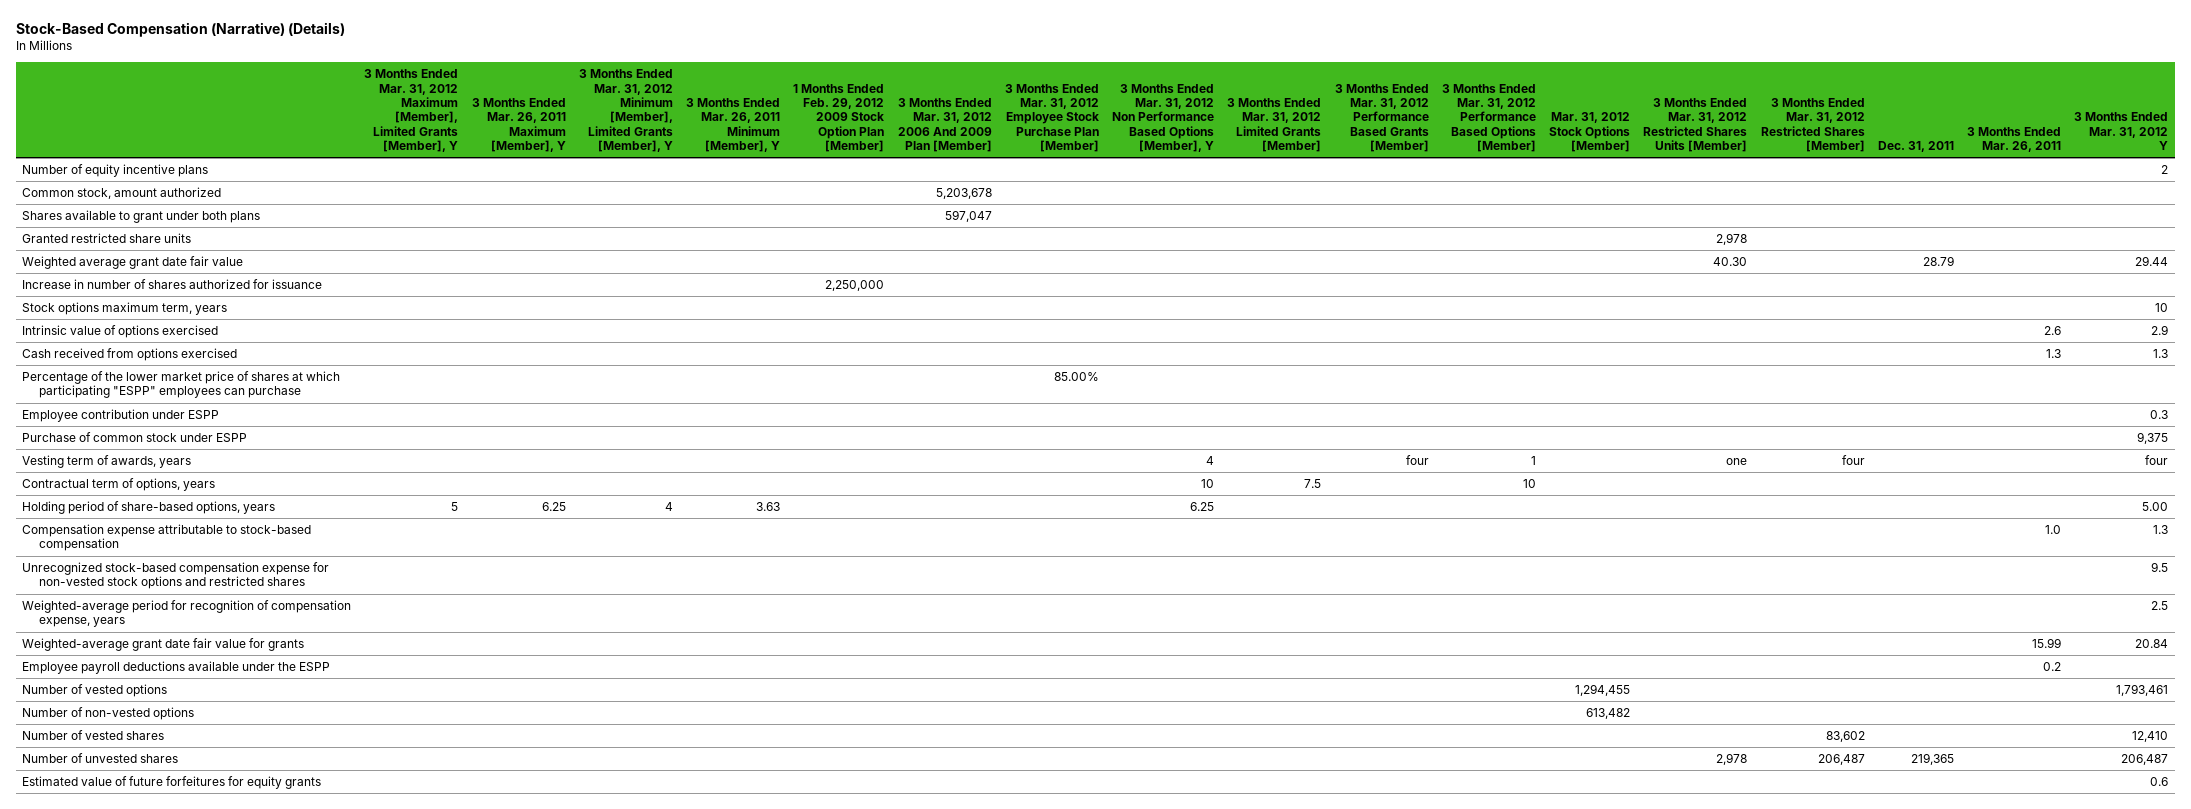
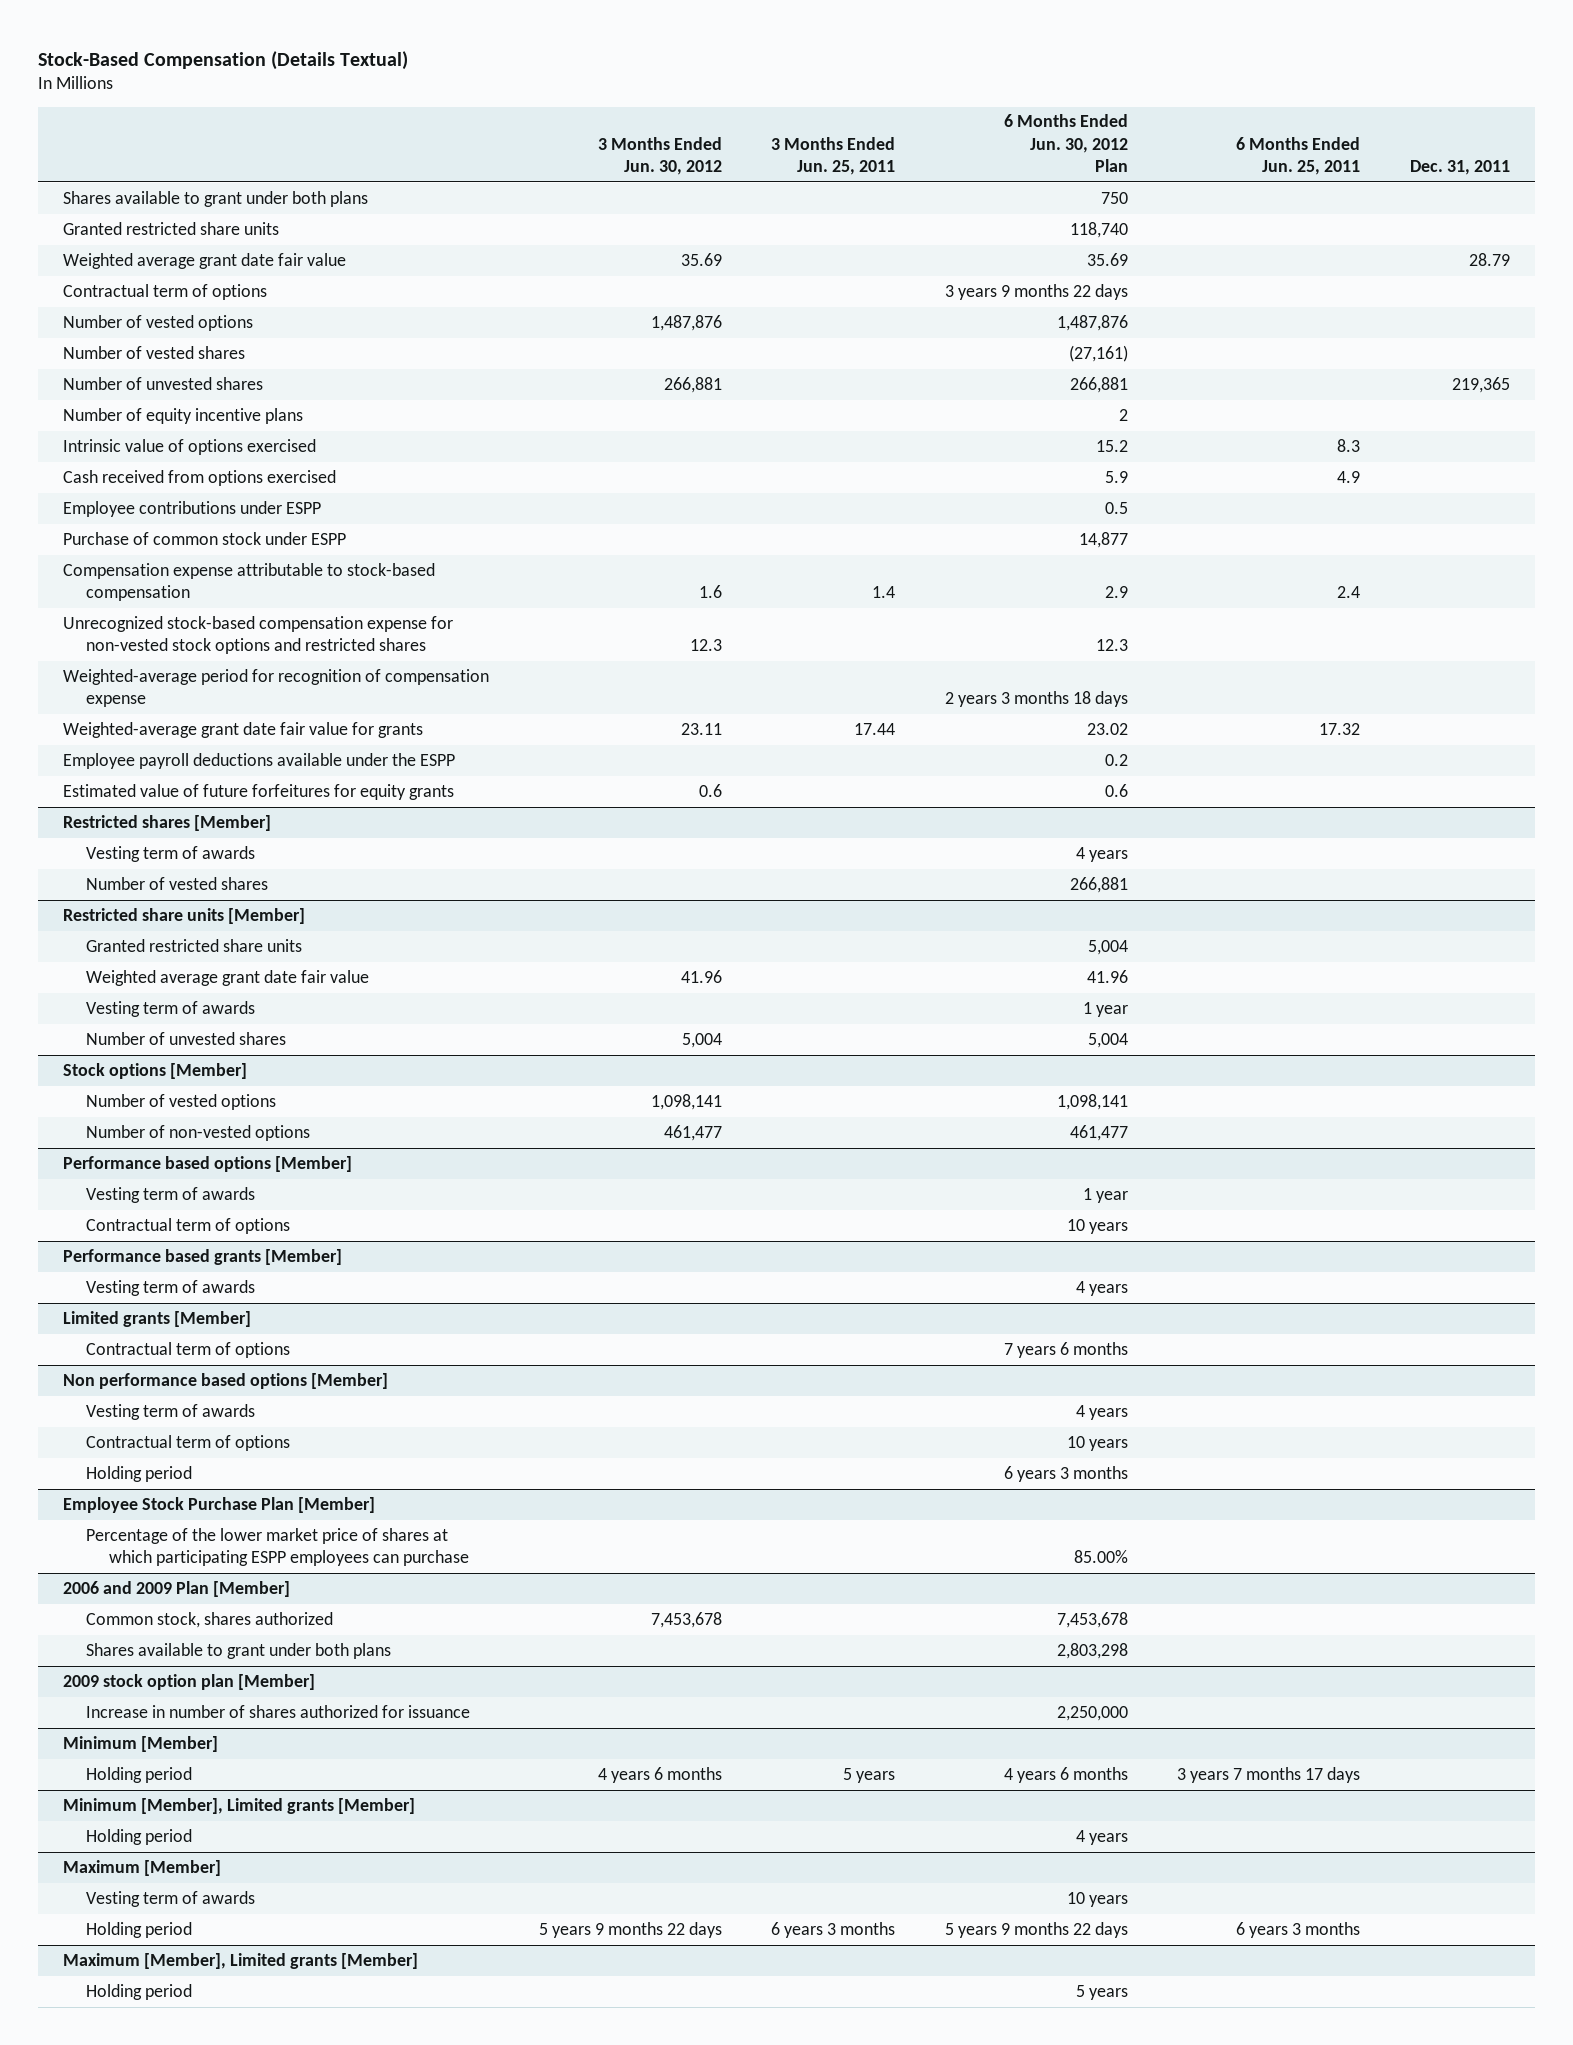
- Stock-Based Compensation (Narrative) (Details)
+ Stock-Based Compensation (Details Textual)
- | 3 Months Ended Mar. 31, 2012 Maximum [Member], Limited Grants [Member], Y | 3 Months Ended Mar. 26, 2011 Maximum [Member], Y | 3 Months Ended Mar. 31, 2012 Minimum [Member], Limited Grants [Member], Y | 3 Months Ended Mar. 26, 2011 Minimum [Member], Y | 1 Months Ended Feb. 29, 2012 2009 Stock Option Plan [Member] | 3 Months Ended Mar. 31, 2012 2006 And 2009 Plan [Member] | 3 Months Ended Mar. 31, 2012 Employee Stock Purchase Plan [Member] | 3 Months Ended Mar. 31, 2012 Non Performance Based Options [Member], Y | 3 Months Ended Mar. 31, 2012 Limited Grants [Member] | 3 Months Ended Mar. 31, 2012 Performance Based Grants [Member] | 3 Months Ended Mar. 31, 2012 Performance Based Options [Member] | Mar. 31, 2012 Stock Options [Member] | 3 Months Ended Mar. 31, 2012 Restricted Shares Units [Member] | 3 Months Ended Mar. 31, 2012 Restricted Shares [Member] | Dec. 31, 2011 | 3 Months Ended Mar. 26, 2011 | 3 Months Ended Mar. 31, 2012 Y
+ | 3 Months Ended Jun. 30, 2012 | 3 Months Ended Jun. 25, 2011 | 6 Months Ended Jun. 30, 2012 Plan | 6 Months Ended Jun. 25, 2011 | Dec. 31, 2011
- Common stock, amount authorized | | | | | | 5,203,678 | | | | | | | | | | |
- Increase in number of shares authorized for issuance | | | | | 2,250,000 | | | | | | | | | | | |
- Stock options maximum term, years | | | | | | | | | | | | | | | | | 10
+ Contractual term of options | | | 3 years 9 months 22 days | |
moved up: Number of vested options | 1,487,876 | | 1,487,876 | |
moved up: Number of vested shares | | | (27,161) | |
moved up: Number of unvested shares | 266,881 | | 266,881 | | 219,365
moved down: Number of equity incentive plans | | | 2 | |
- Percentage of the lower market price of shares at which participating "ESPP" employees can purchase | | | | | | | 85.00% | | | | | | | | | |
- Employee contribution under ESPP | | | | | | | | | | | | | | | | | 0.3
+ Employee contributions under ESPP | | | 0.5 | |
- Vesting term of awards, years | | | | | | | | 4 | | four | 1 | | one | four | | | four
- Contractual term of options, years | | | | | | | | 10 | 7.5 | | 10 | | | | | |
- Holding period of share-based options, years | 5 | 6.25 | 4 | 3.63 | | | | 6.25 | | | | | | | | | 5.00
- Weighted-average period for recognition of compensation expense, years | | | | | | | | | | | | | | | | | 2.5
+ Weighted-average period for recognition of compensation expense | | | 2 years 3 months 18 days | |
- Number of non-vested options | | | | | | | | | | | | 613,482 | | | | |
+ Restricted shares [Member]
+ Vesting term of awards | | | 4 years | |
+ Number of vested shares | | | 266,881 | |
+ Restricted share units [Member]
+ Granted restricted share units | | | 5,004 | |
+ Weighted average grant date fair value | 41.96 | | 41.96 | |
+ Vesting term of awards | | | 1 year | |
+ Number of unvested shares | 5,004 | | 5,004 | |
+ Stock options [Member]
+ Number of vested options | 1,098,141 | | 1,098,141 | |
+ Number of non-vested options | 461,477 | | 461,477 | |
+ Performance based options [Member]
+ Vesting term of awards | | | 1 year | |
+ Contractual term of options | | | 10 years | |
+ Performance based grants [Member]
+ Vesting term of awards | | | 4 years | |
+ Limited grants [Member]
+ Contractual term of options | | | 7 years 6 months | |
+ Non performance based options [Member]
+ Vesting term of awards | | | 4 years | |
+ Contractual term of options | | | 10 years | |
+ Holding period | | | 6 years 3 months | |
+ Employee Stock Purchase Plan [Member]
+ Percentage of the lower market price of shares at which participating ESPP employees can purchase | | | 85.00% | |
+ 2006 and 2009 Plan [Member]
+ Common stock, shares authorized | 7,453,678 | | 7,453,678 | |
+ Shares available to grant under both plans | | | 2,803,298 | |
+ 2009 stock option plan [Member]
+ Increase in number of shares authorized for issuance | | | 2,250,000 | |
+ Minimum [Member]
+ Holding period | 4 years 6 months | 5 years | 4 years 6 months | 3 years 7 months 17 days |
+ Minimum [Member], Limited grants [Member]
+ Holding period | | | 4 years | |
+ Maximum [Member]
+ Vesting term of awards | | | 10 years | |
+ Holding period | 5 years 9 months 22 days | 6 years 3 months | 5 years 9 months 22 days | 6 years 3 months |
+ Maximum [Member], Limited grants [Member]
+ Holding period | | | 5 years | |

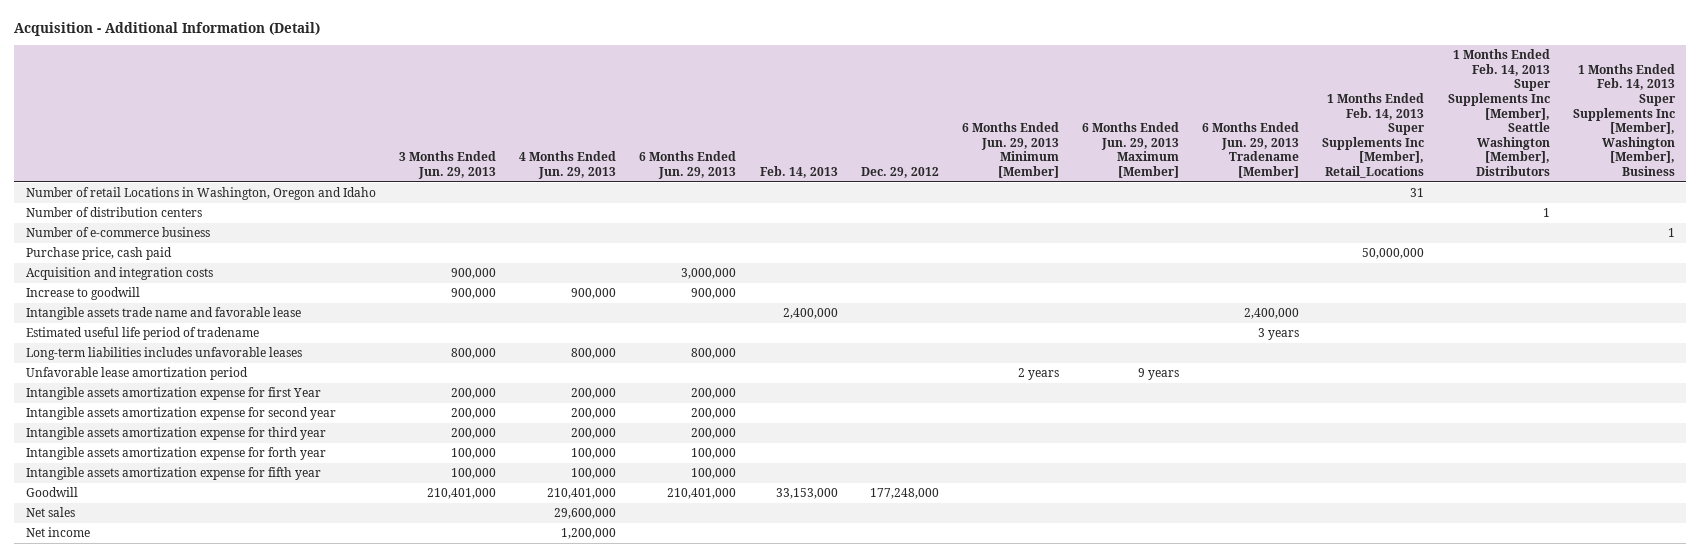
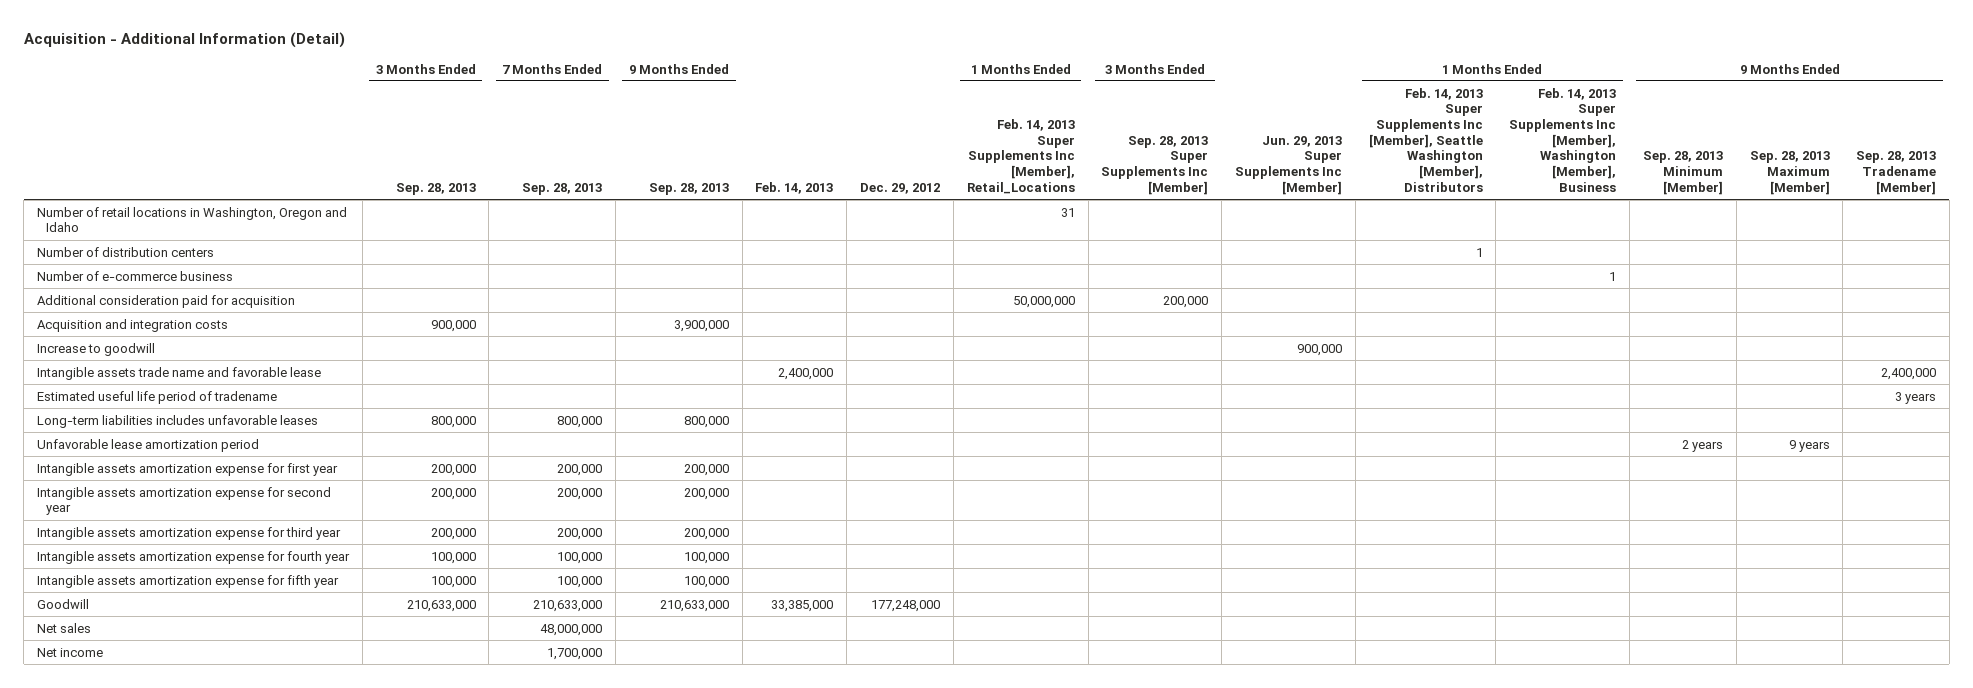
- | 3 Months Ended Jun. 29, 2013 | 4 Months Ended Jun. 29, 2013 | 6 Months Ended Jun. 29, 2013 | Feb. 14, 2013 | Dec. 29, 2012 | 6 Months Ended Jun. 29, 2013 Minimum [Member] | 6 Months Ended Jun. 29, 2013 Maximum [Member] | 6 Months Ended Jun. 29, 2013 Tradename [Member] | 1 Months Ended Feb. 14, 2013 Super Supplements Inc [Member], Retail_Locations | 1 Months Ended Feb. 14, 2013 Super Supplements Inc [Member], Seattle Washington [Member], Distributors | 1 Months Ended Feb. 14, 2013 Super Supplements Inc [Member], Washington [Member], Business
+ | 3 Months Ended Sep. 28, 2013 | 7 Months Ended Sep. 28, 2013 | 9 Months Ended Sep. 28, 2013 | Feb. 14, 2013 | Dec. 29, 2012 | 1 Months Ended Feb. 14, 2013 Super Supplements Inc [Member], Retail_Locations | 3 Months Ended Sep. 28, 2013 Super Supplements Inc [Member] | Jun. 29, 2013 Super Supplements Inc [Member] | 1 Months Ended Feb. 14, 2013 Super Supplements Inc [Member], Seattle Washington [Member], Distributors | 1 Months Ended Feb. 14, 2013 Super Supplements Inc [Member], Washington [Member], Business | 9 Months Ended Sep. 28, 2013 Minimum [Member] | 9 Months Ended Sep. 28, 2013 Maximum [Member] | 9 Months Ended Sep. 28, 2013 Tradename [Member]
- Number of retail Locations in Washington, Oregon and Idaho | | | | | | | | | 31 | |
+ Number of retail locations in Washington, Oregon and Idaho | | | | | | 31 | | | | | | |
- Purchase price, cash paid | | | | | | | | | 50,000,000 | |
+ Additional consideration paid for acquisition | | | | | | 50,000,000 | 200,000 | | | | | |
- Intangible assets amortization expense for first Year | 200,000 | 200,000 | 200,000 | | | | | | | |
+ Intangible assets amortization expense for first year | 200,000 | 200,000 | 200,000 | | | | | | | | | |
- Intangible assets amortization expense for forth year | 100,000 | 100,000 | 100,000 | | | | | | | |
+ Intangible assets amortization expense for fourth year | 100,000 | 100,000 | 100,000 | | | | | | | | | |
- Goodwill | 210,401,000 | 210,401,000 | 210,401,000 | 33,153,000 | 177,248,000 | | | | | |
+ Goodwill | 210,633,000 | 210,633,000 | 210,633,000 | 33,385,000 | 177,248,000 | | | | | | | |

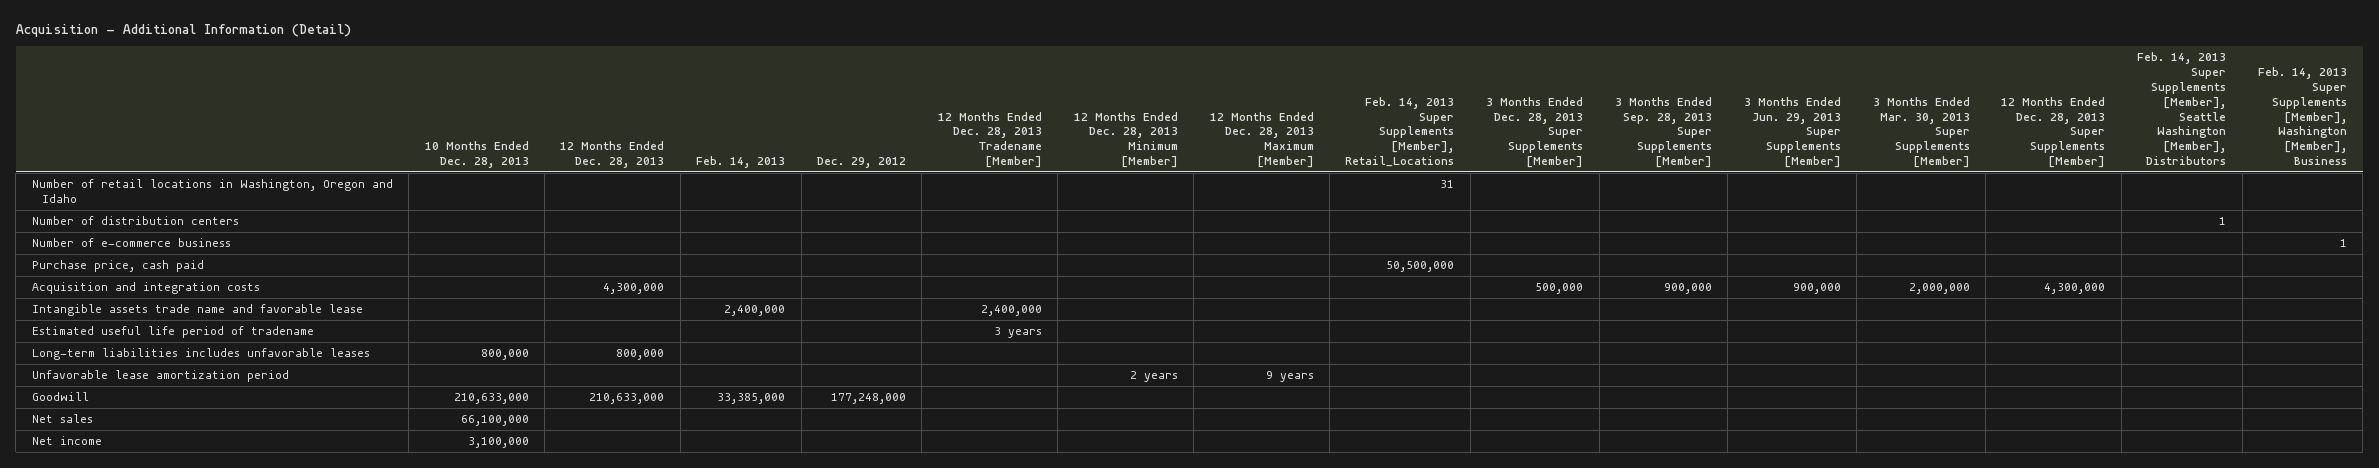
- | 3 Months Ended Sep. 28, 2013 | 7 Months Ended Sep. 28, 2013 | 9 Months Ended Sep. 28, 2013 | Feb. 14, 2013 | Dec. 29, 2012 | 1 Months Ended Feb. 14, 2013 Super Supplements Inc [Member], Retail_Locations | 3 Months Ended Sep. 28, 2013 Super Supplements Inc [Member] | Jun. 29, 2013 Super Supplements Inc [Member] | 1 Months Ended Feb. 14, 2013 Super Supplements Inc [Member], Seattle Washington [Member], Distributors | 1 Months Ended Feb. 14, 2013 Super Supplements Inc [Member], Washington [Member], Business | 9 Months Ended Sep. 28, 2013 Minimum [Member] | 9 Months Ended Sep. 28, 2013 Maximum [Member] | 9 Months Ended Sep. 28, 2013 Tradename [Member]
+ | 10 Months Ended Dec. 28, 2013 | 12 Months Ended Dec. 28, 2013 | Feb. 14, 2013 | Dec. 29, 2012 | 12 Months Ended Dec. 28, 2013 Tradename [Member] | 12 Months Ended Dec. 28, 2013 Minimum [Member] | 12 Months Ended Dec. 28, 2013 Maximum [Member] | Feb. 14, 2013 Super Supplements [Member], Retail_Locations | 3 Months Ended Dec. 28, 2013 Super Supplements [Member] | 3 Months Ended Sep. 28, 2013 Super Supplements [Member] | 3 Months Ended Jun. 29, 2013 Super Supplements [Member] | 3 Months Ended Mar. 30, 2013 Super Supplements [Member] | 12 Months Ended Dec. 28, 2013 Super Supplements [Member] | Feb. 14, 2013 Super Supplements [Member], Seattle Washington [Member], Distributors | Feb. 14, 2013 Super Supplements [Member], Washington [Member], Business
- Additional consideration paid for acquisition | | | | | | 50,000,000 | 200,000 | | | | | |
+ Purchase price, cash paid | | | | | | | | 50,500,000 | | | | | | |
- Increase to goodwill | | | | | | | | 900,000 | | | | |
- Intangible assets amortization expense for first year | 200,000 | 200,000 | 200,000 | | | | | | | | | |
- Intangible assets amortization expense for second year | 200,000 | 200,000 | 200,000 | | | | | | | | | |
- Intangible assets amortization expense for third year | 200,000 | 200,000 | 200,000 | | | | | | | | | |
- Intangible assets amortization expense for fourth year | 100,000 | 100,000 | 100,000 | | | | | | | | | |
- Intangible assets amortization expense for fifth year | 100,000 | 100,000 | 100,000 | | | | | | | | | |

